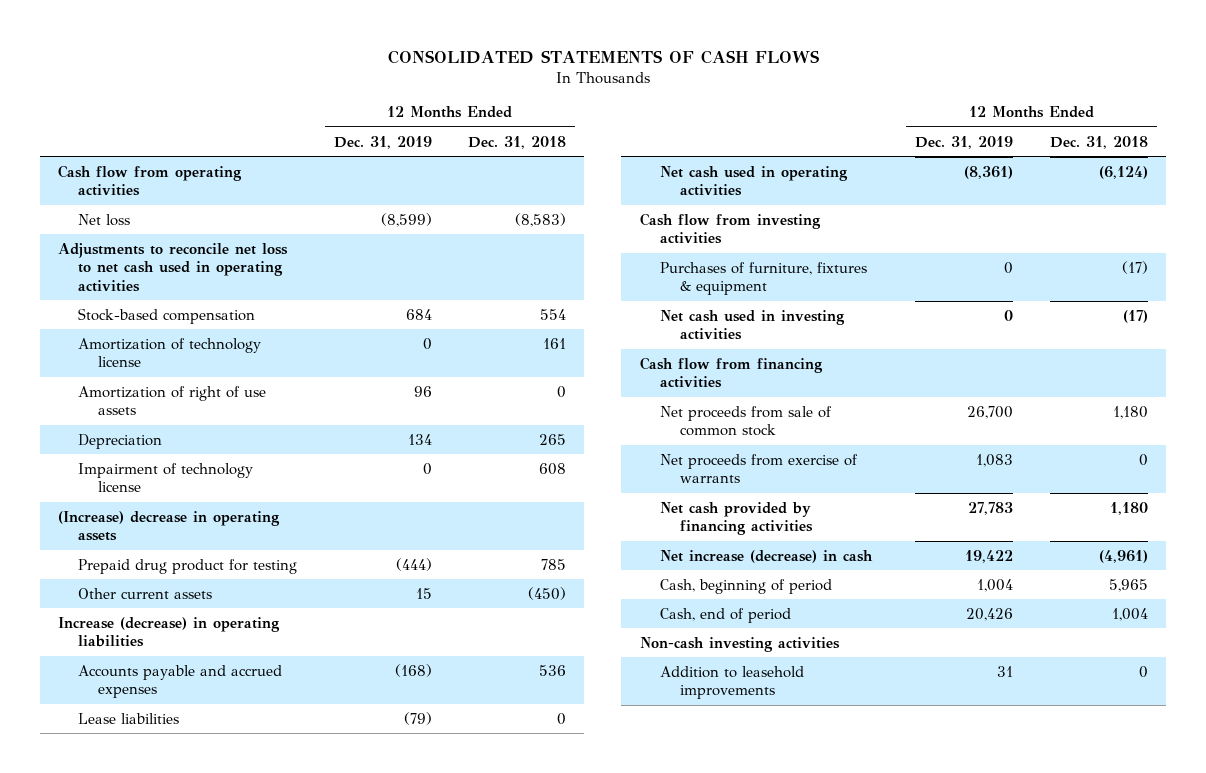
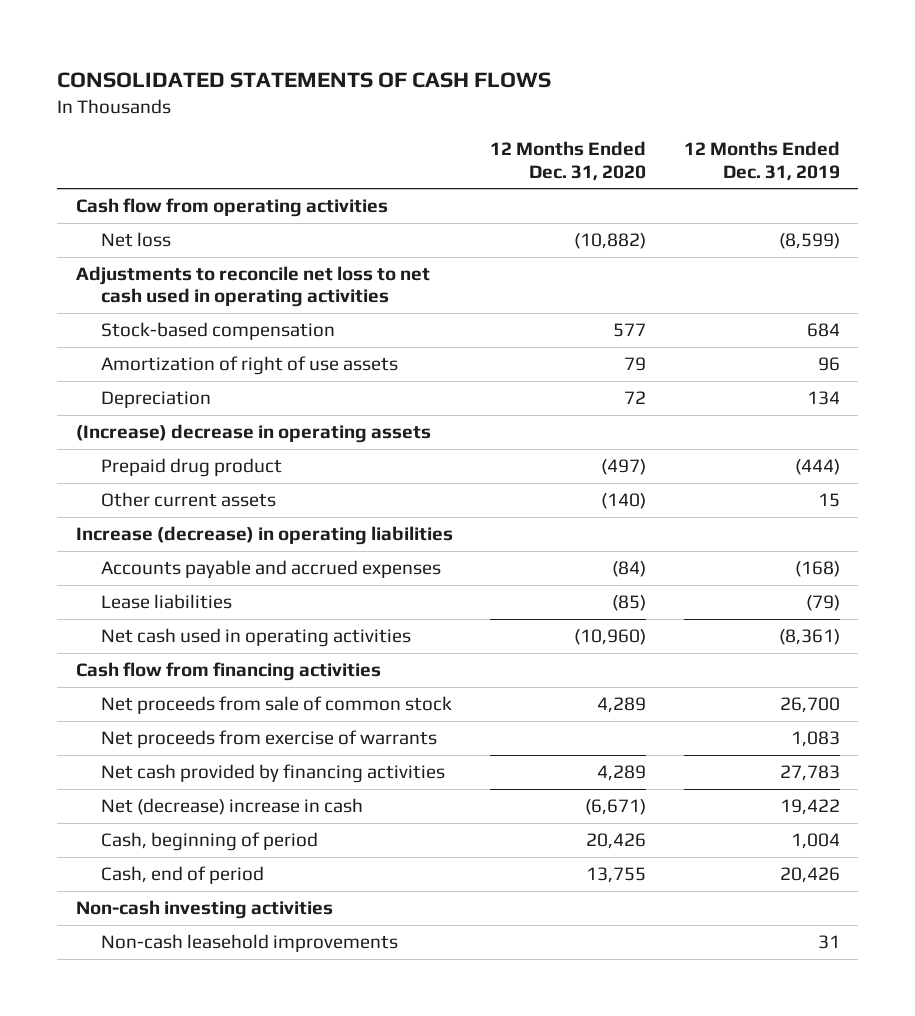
- | 12 Months Ended Dec. 31, 2019 | 12 Months Ended Dec. 31, 2018
+ | 12 Months Ended Dec. 31, 2020 | 12 Months Ended Dec. 31, 2019
- Amortization of technology license | 0 | 161
- Impairment of technology license | 0 | 608
- Prepaid drug product for testing | (444) | 785
+ Prepaid drug product | (497) | (444)
- Cash flow from investing activities
- Purchases of furniture, fixtures & equipment | 0 | (17)
- Net cash used in investing activities | 0 | (17)
- Net increase (decrease) in cash | 19,422 | (4,961)
+ Net (decrease) increase in cash | (6,671) | 19,422
- Addition to leasehold improvements | 31 | 0
+ Non-cash leasehold improvements | | 31

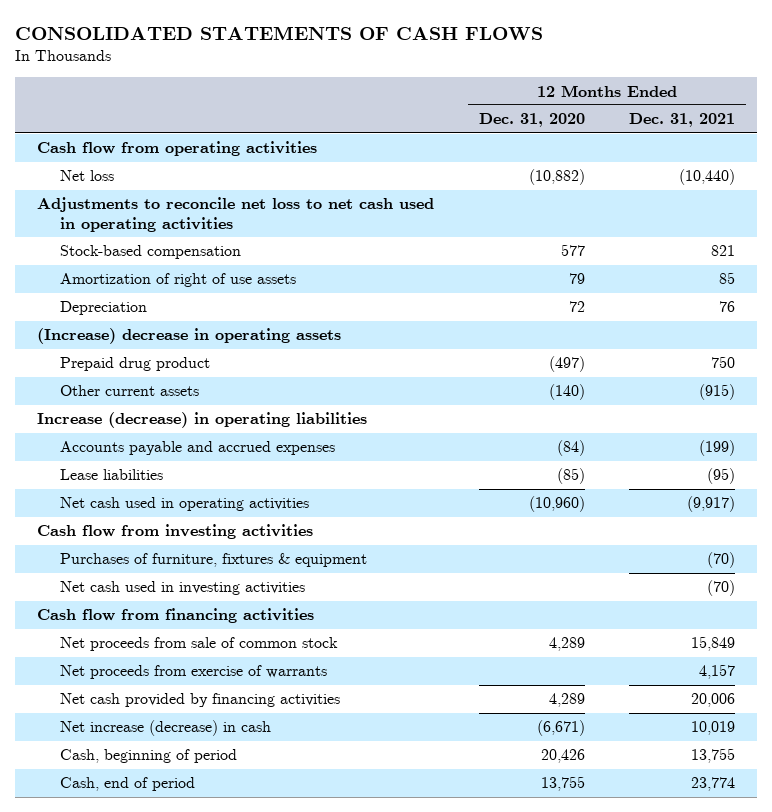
- | 12 Months Ended Dec. 31, 2020 | 12 Months Ended Dec. 31, 2019
+ | 12 Months Ended Dec. 31, 2020 | 12 Months Ended Dec. 31, 2021
+ Cash flow from investing activities
+ Purchases of furniture, fixtures & equipment | | (70)
+ Net cash used in investing activities | | (70)
- Net (decrease) increase in cash | (6,671) | 19,422
+ Net increase (decrease) in cash | (6,671) | 10,019
- Non-cash investing activities
- Non-cash leasehold improvements | | 31

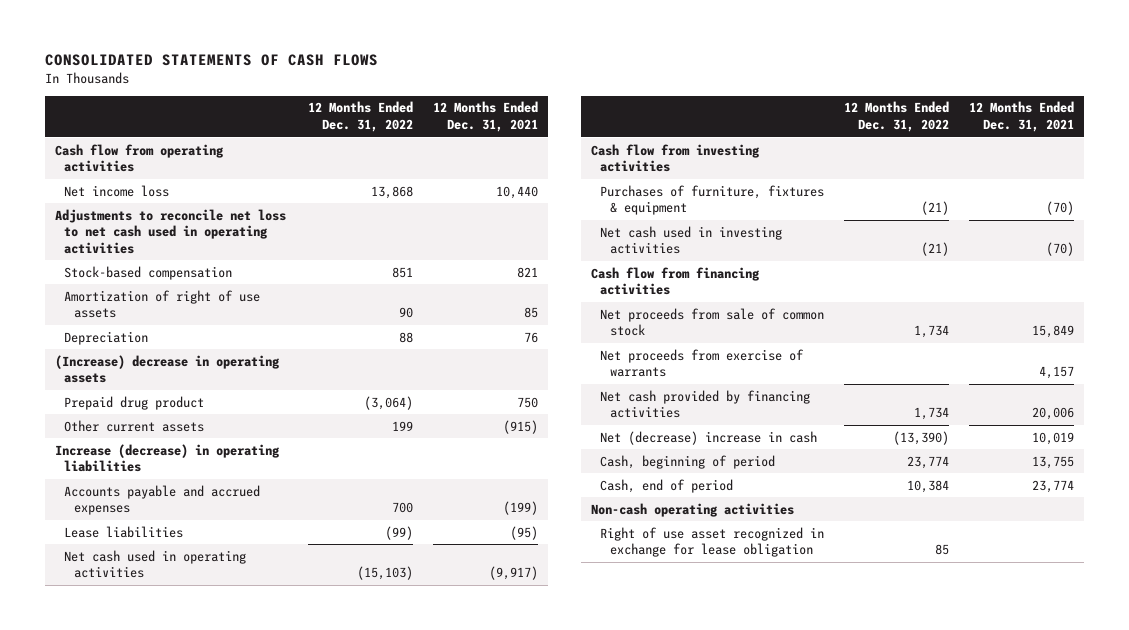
- | 12 Months Ended Dec. 31, 2020 | 12 Months Ended Dec. 31, 2021
+ | 12 Months Ended Dec. 31, 2022 | 12 Months Ended Dec. 31, 2021
- Net loss | (10,882) | (10,440)
+ Net income loss | 13,868 | 10,440
- Net increase (decrease) in cash | (6,671) | 10,019
+ Net (decrease) increase in cash | (13,390) | 10,019
+ Non-cash operating activities
+ Right of use asset recognized in exchange for lease obligation | 85 |

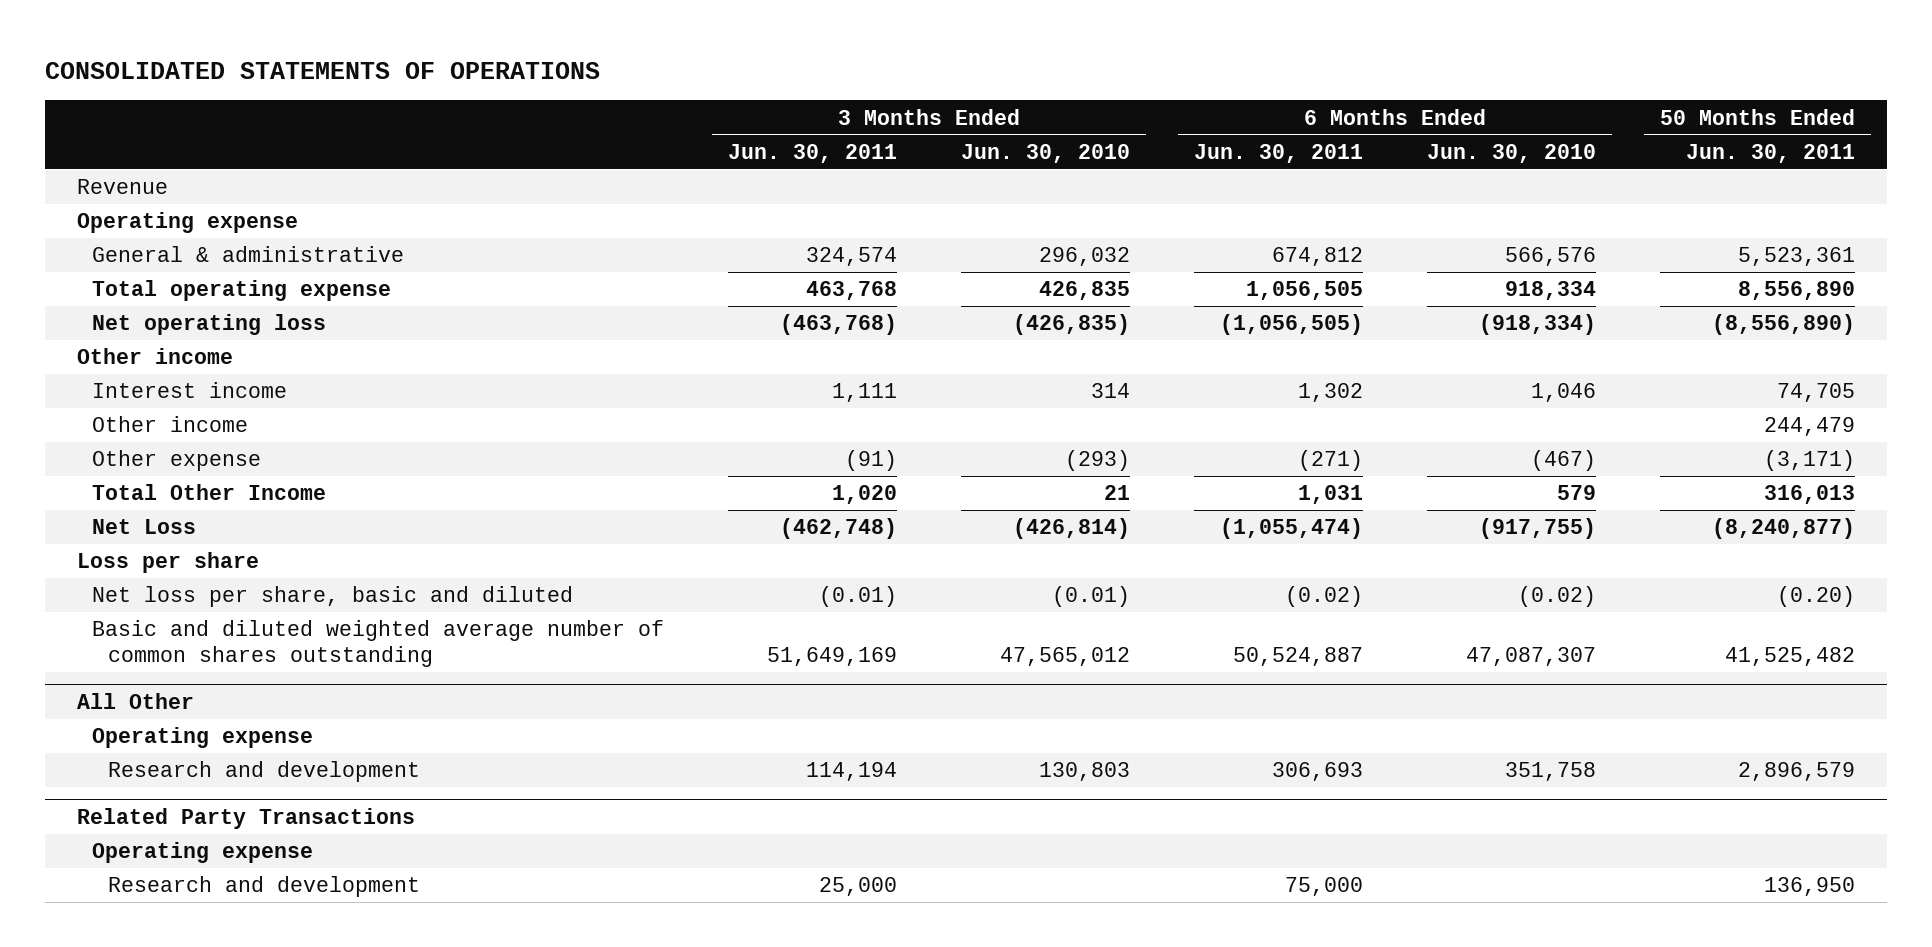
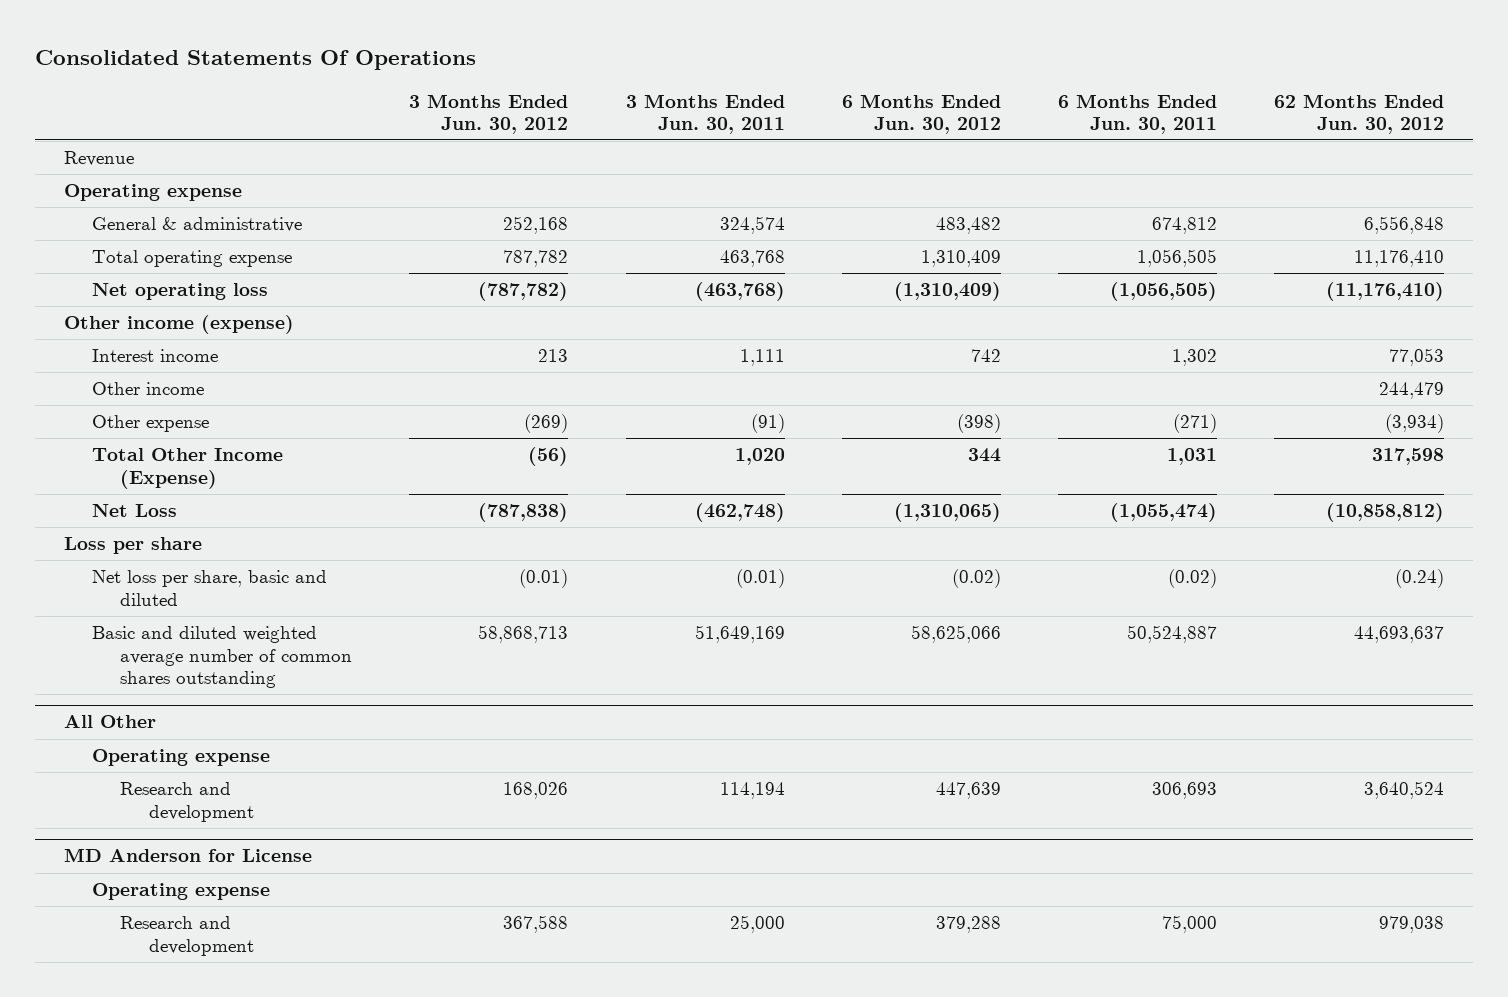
- CONSOLIDATED STATEMENTS OF OPERATIONS
+ Consolidated Statements Of Operations
- | 3 Months Ended Jun. 30, 2011 | 3 Months Ended Jun. 30, 2010 | 6 Months Ended Jun. 30, 2011 | 6 Months Ended Jun. 30, 2010 | 50 Months Ended Jun. 30, 2011
+ | 3 Months Ended Jun. 30, 2012 | 3 Months Ended Jun. 30, 2011 | 6 Months Ended Jun. 30, 2012 | 6 Months Ended Jun. 30, 2011 | 62 Months Ended Jun. 30, 2012
- Other income
+ Other income (expense)
- Total Other Income | 1,020 | 21 | 1,031 | 579 | 316,013
+ Total Other Income (Expense) | (56) | 1,020 | 344 | 1,031 | 317,598
- Related Party Transactions
+ MD Anderson for License

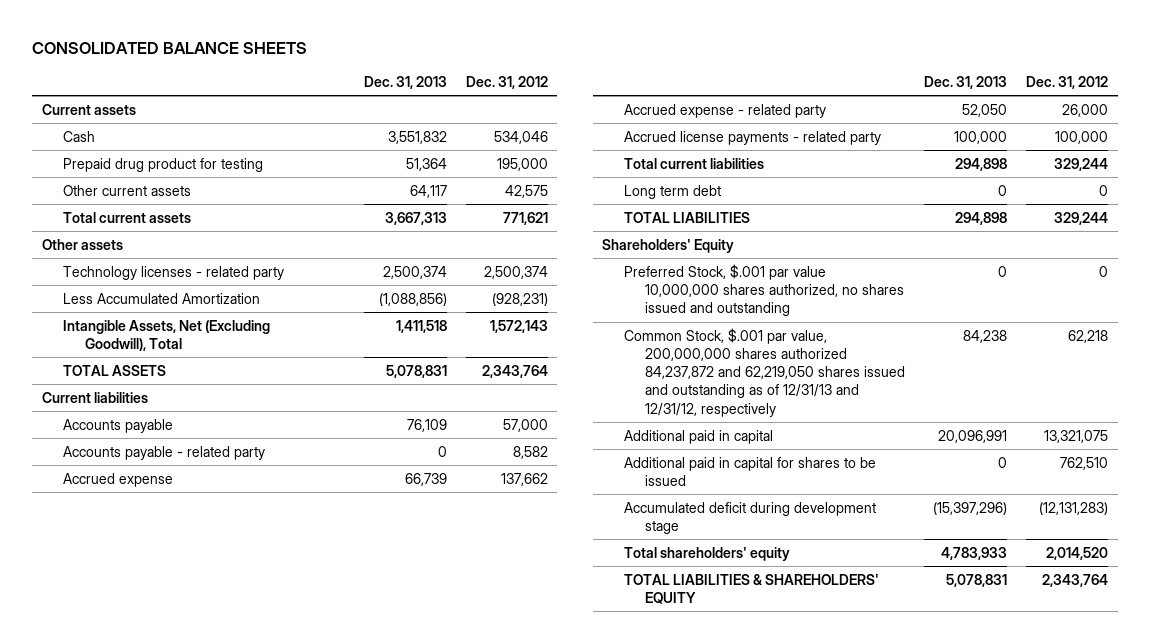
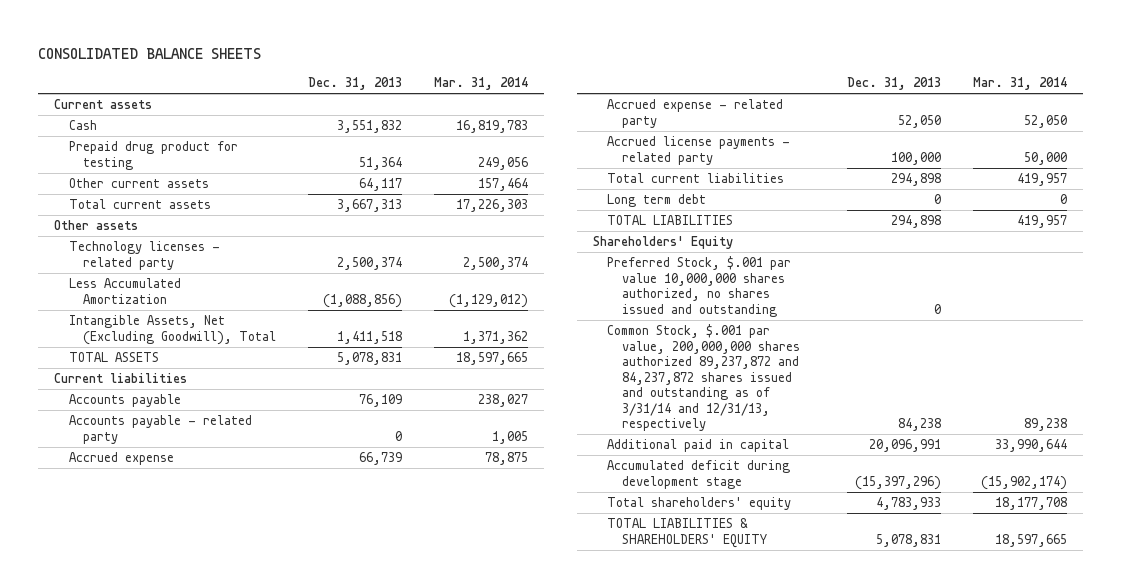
- | Dec. 31, 2013 | Dec. 31, 2012
+ | Dec. 31, 2013 | Mar. 31, 2014
- Common Stock, $.001 par value, 200,000,000 shares authorized 84,237,872 and 62,219,050 shares issued and outstanding as of 12/31/13 and 12/31/12, respectively | 84,238 | 62,218
+ Common Stock, $.001 par value, 200,000,000 shares authorized 89,237,872 and 84,237,872 shares issued and outstanding as of 3/31/14 and 12/31/13, respectively | 84,238 | 89,238
- Additional paid in capital for shares to be issued | 0 | 762,510

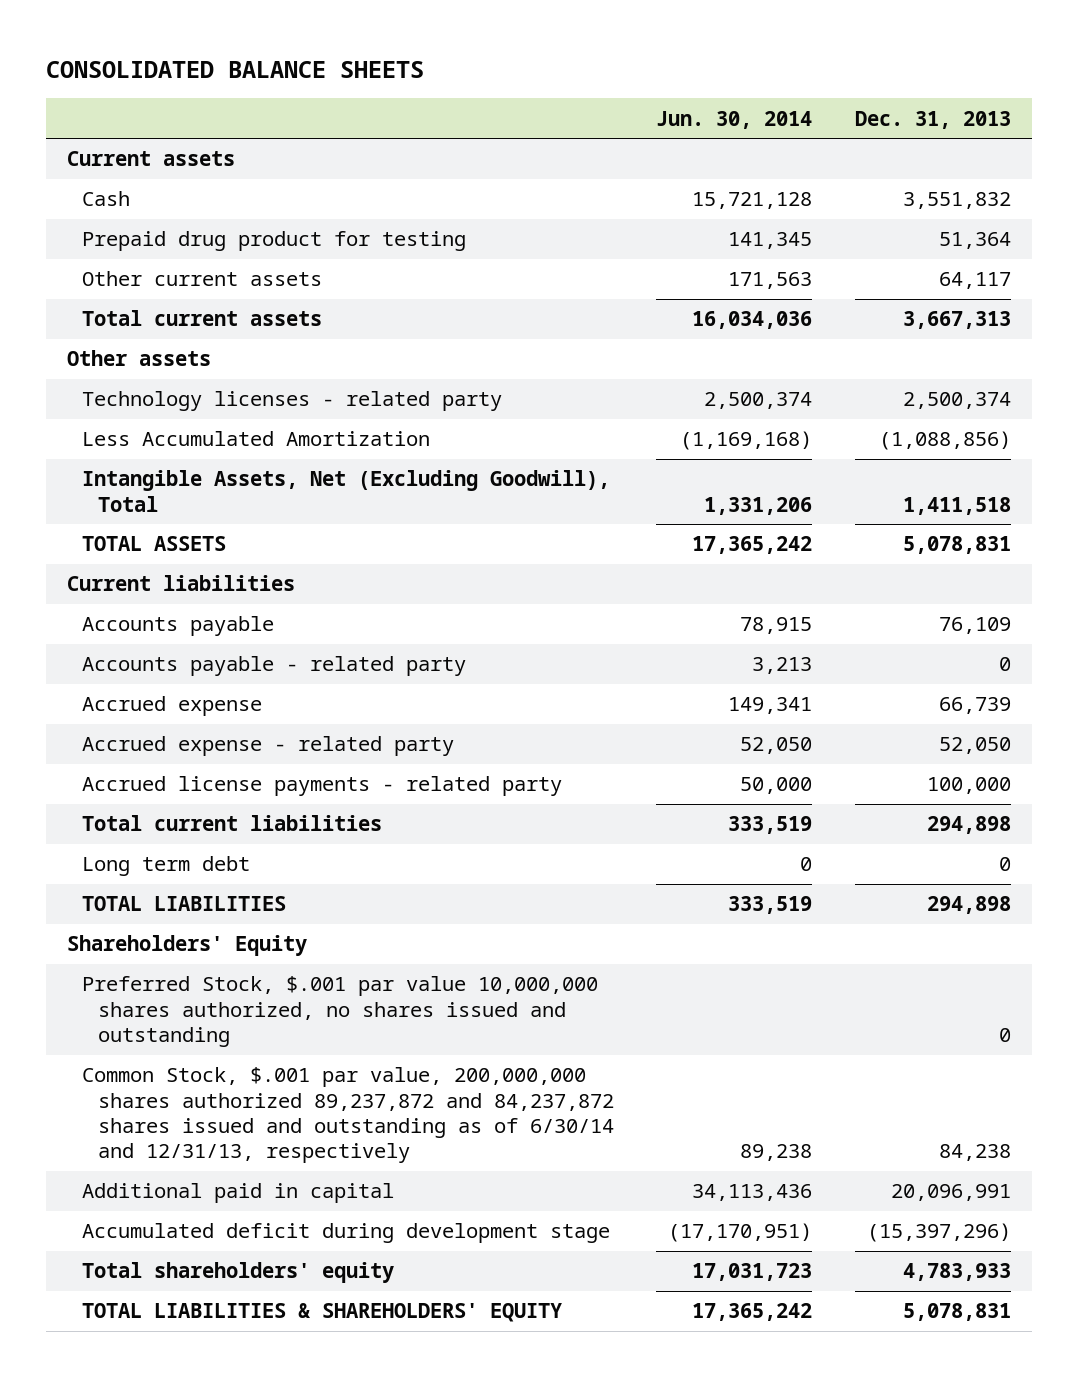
- | Dec. 31, 2013 | Mar. 31, 2014
+ | Jun. 30, 2014 | Dec. 31, 2013
- Common Stock, $.001 par value, 200,000,000 shares authorized 89,237,872 and 84,237,872 shares issued and outstanding as of 3/31/14 and 12/31/13, respectively | 84,238 | 89,238
+ Common Stock, $.001 par value, 200,000,000 shares authorized 89,237,872 and 84,237,872 shares issued and outstanding as of 6/30/14 and 12/31/13, respectively | 89,238 | 84,238

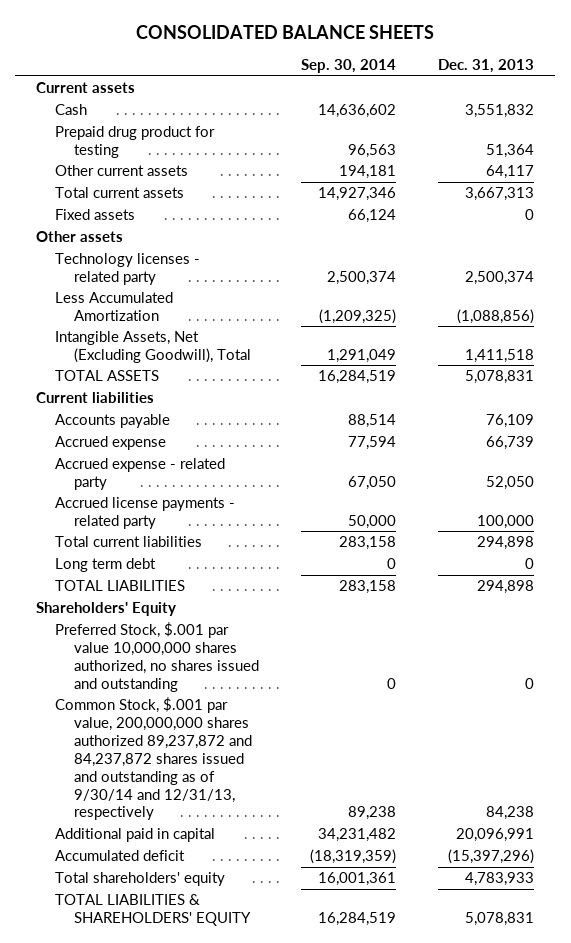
- | Jun. 30, 2014 | Dec. 31, 2013
+ | Sep. 30, 2014 | Dec. 31, 2013
+ Fixed assets | 66,124 | 0
- Accounts payable - related party | 3,213 | 0
- Common Stock, $.001 par value, 200,000,000 shares authorized 89,237,872 and 84,237,872 shares issued and outstanding as of 6/30/14 and 12/31/13, respectively | 89,238 | 84,238
+ Common Stock, $.001 par value, 200,000,000 shares authorized 89,237,872 and 84,237,872 shares issued and outstanding as of 9/30/14 and 12/31/13, respectively | 89,238 | 84,238
- Accumulated deficit during development stage | (17,170,951) | (15,397,296)
+ Accumulated deficit | (18,319,359) | (15,397,296)

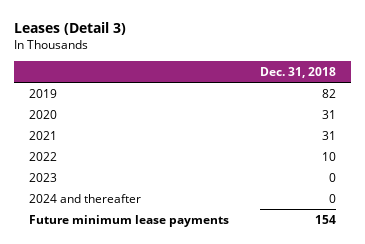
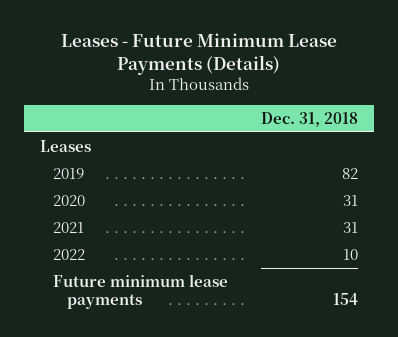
- Leases (Detail 3)
+ Leases - Future Minimum Lease Payments (Details)
+ Leases
- 2023 | 0
- 2024 and thereafter | 0

